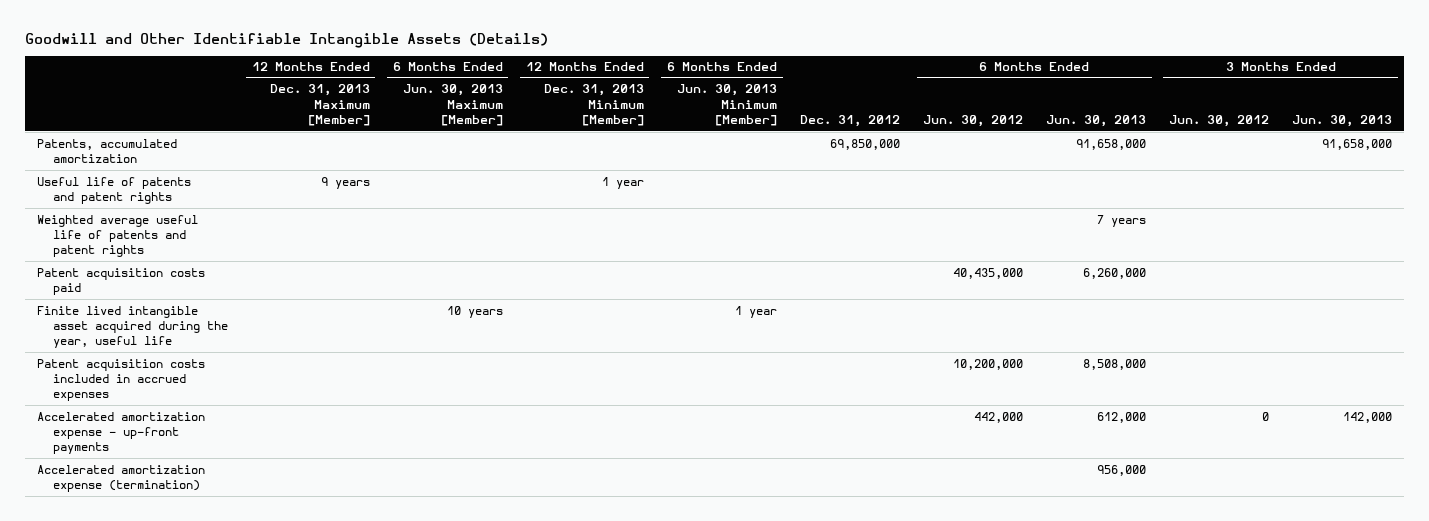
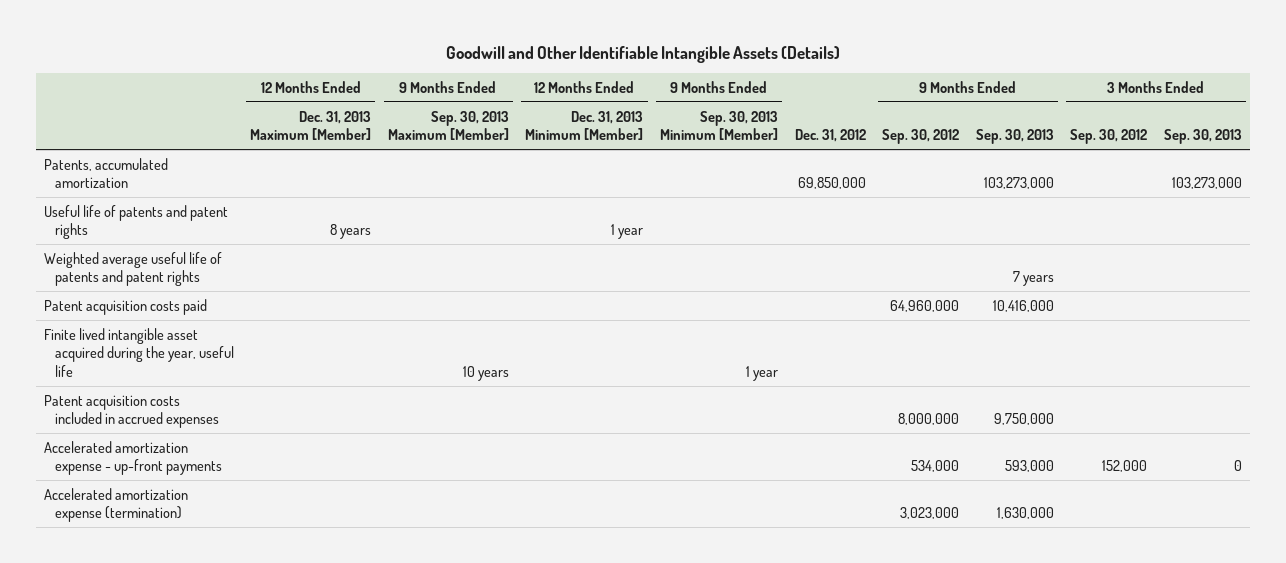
- | 12 Months Ended Dec. 31, 2013 Maximum [Member] | 6 Months Ended Jun. 30, 2013 Maximum [Member] | 12 Months Ended Dec. 31, 2013 Minimum [Member] | 6 Months Ended Jun. 30, 2013 Minimum [Member] | Dec. 31, 2012 | 6 Months Ended Jun. 30, 2012 | 6 Months Ended Jun. 30, 2013 | 3 Months Ended Jun. 30, 2012 | 3 Months Ended Jun. 30, 2013
+ | 12 Months Ended Dec. 31, 2013 Maximum [Member] | 9 Months Ended Sep. 30, 2013 Maximum [Member] | 12 Months Ended Dec. 31, 2013 Minimum [Member] | 9 Months Ended Sep. 30, 2013 Minimum [Member] | Dec. 31, 2012 | 9 Months Ended Sep. 30, 2012 | 9 Months Ended Sep. 30, 2013 | 3 Months Ended Sep. 30, 2012 | 3 Months Ended Sep. 30, 2013
- Useful life of patents and patent rights | 9 years | | 1 year | | | | | |
+ Useful life of patents and patent rights | 8 years | | 1 year | | | | | |

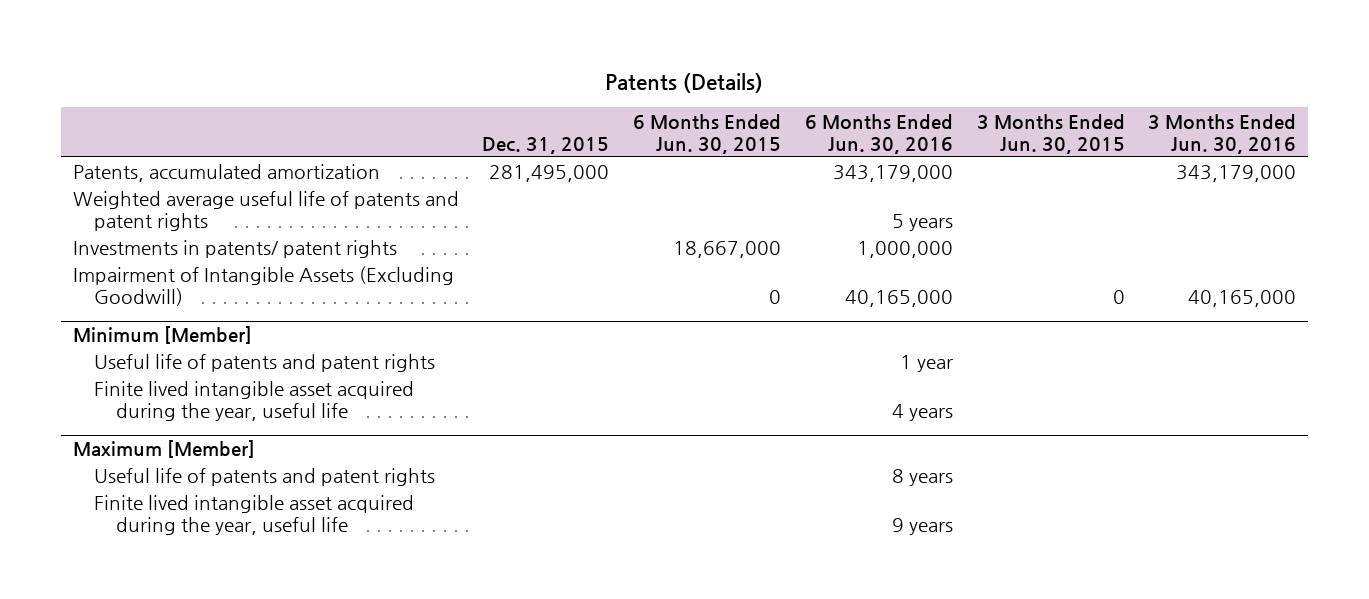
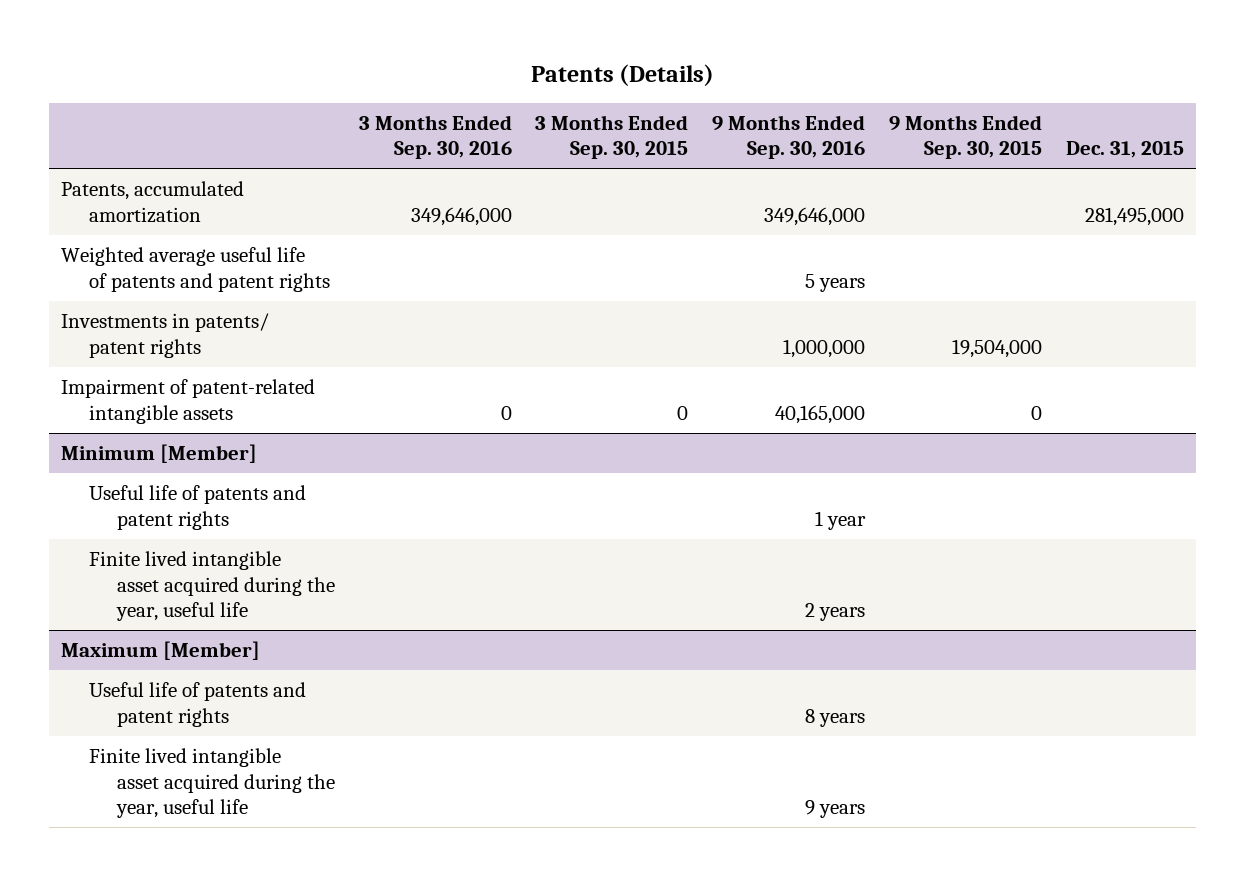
- | Dec. 31, 2015 | 6 Months Ended Jun. 30, 2015 | 6 Months Ended Jun. 30, 2016 | 3 Months Ended Jun. 30, 2015 | 3 Months Ended Jun. 30, 2016
+ | 3 Months Ended Sep. 30, 2016 | 3 Months Ended Sep. 30, 2015 | 9 Months Ended Sep. 30, 2016 | 9 Months Ended Sep. 30, 2015 | Dec. 31, 2015
- Impairment of Intangible Assets (Excluding Goodwill) | | 0 | 40,165,000 | 0 | 40,165,000
+ Impairment of patent-related intangible assets | 0 | 0 | 40,165,000 | 0 |

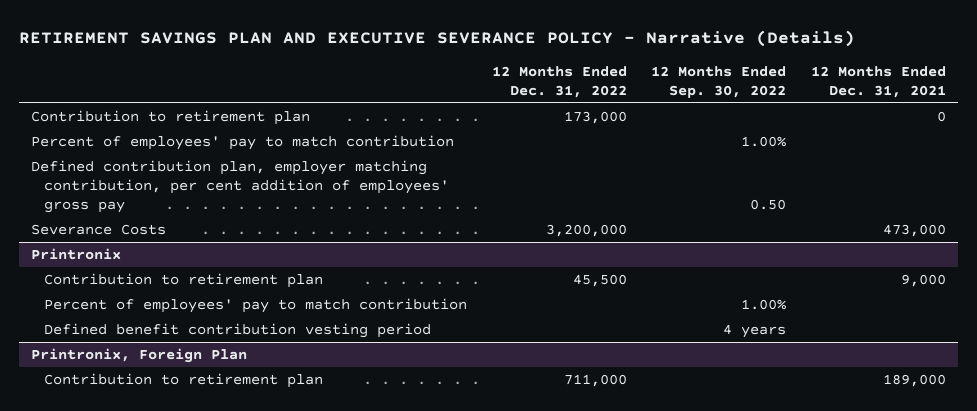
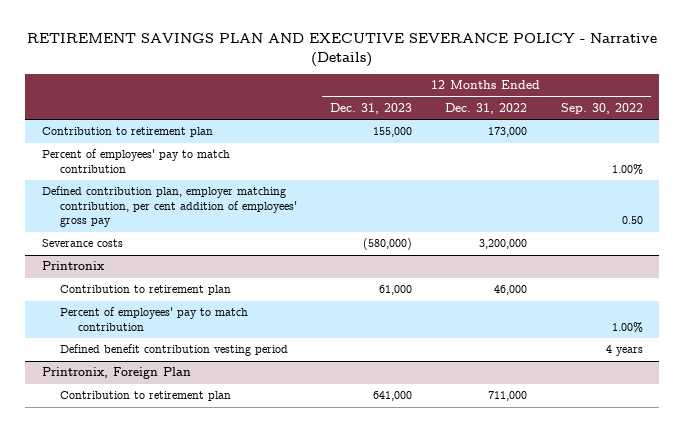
- | 12 Months Ended Dec. 31, 2022 | 12 Months Ended Sep. 30, 2022 | 12 Months Ended Dec. 31, 2021
+ | 12 Months Ended Dec. 31, 2023 | 12 Months Ended Dec. 31, 2022 | 12 Months Ended Sep. 30, 2022
- Severance Costs | 3,200,000 | | 473,000
+ Severance costs | (580,000) | 3,200,000 |
@ Printronix
- Contribution to retirement plan | 45,500 | | 9,000
+ Contribution to retirement plan | 61,000 | 46,000 |

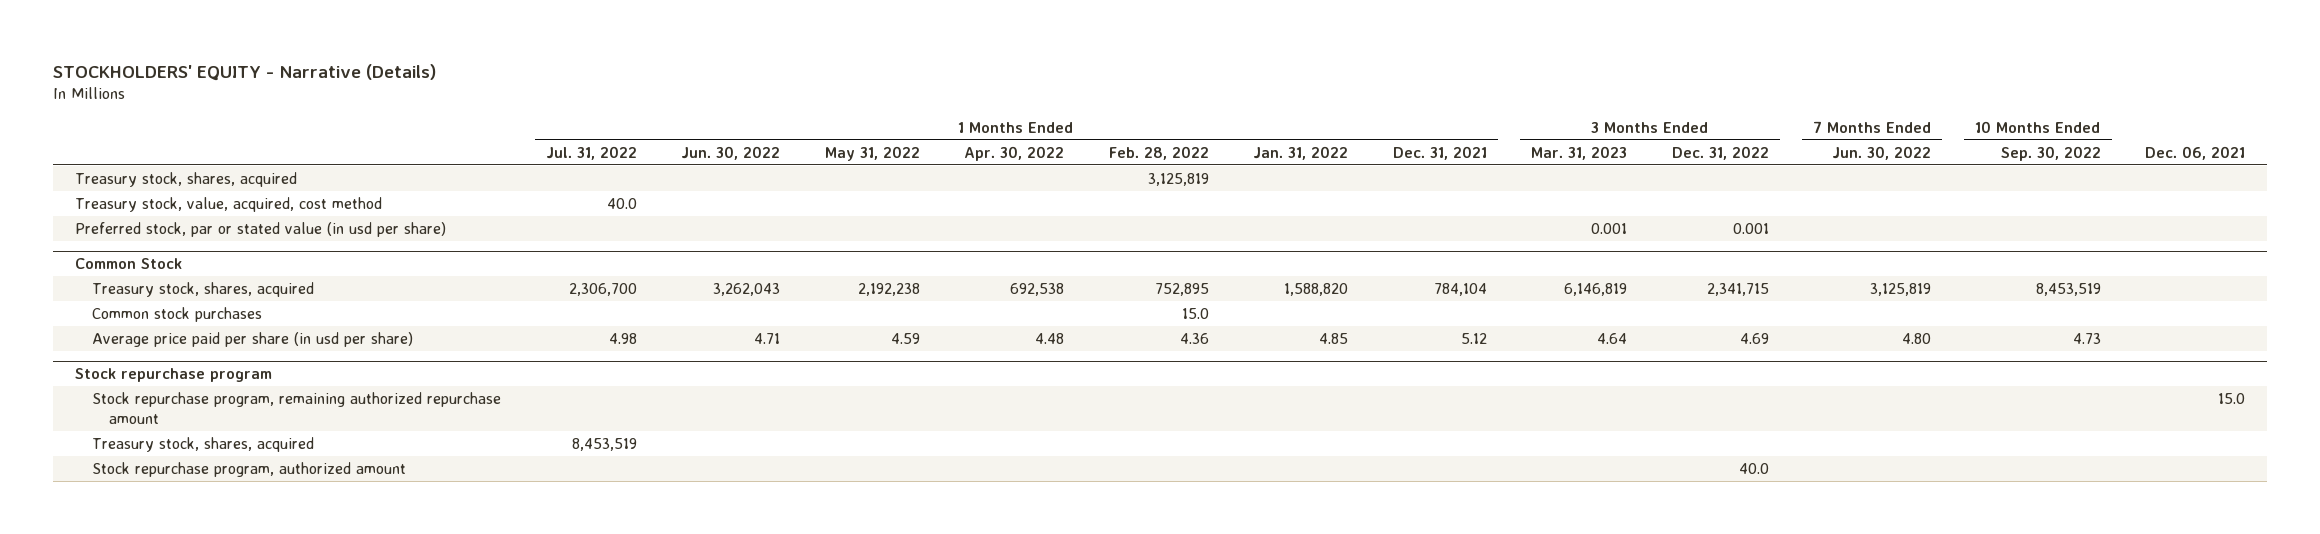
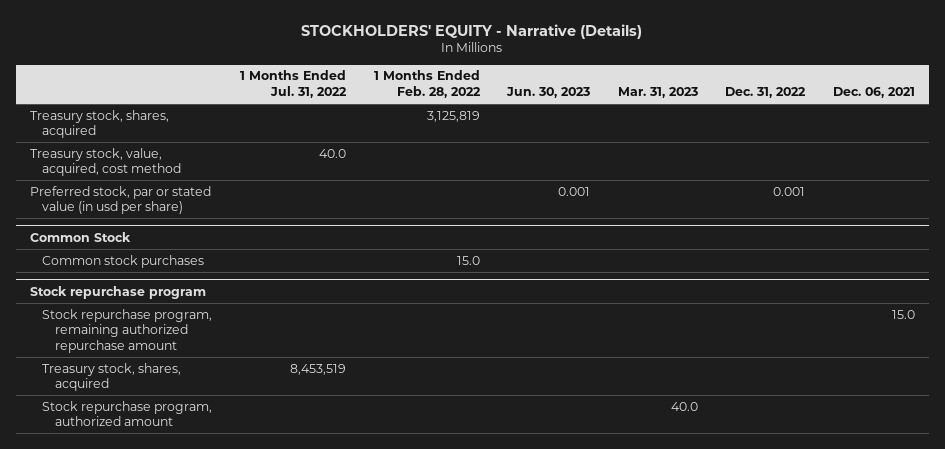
- | 1 Months Ended Jul. 31, 2022 | 1 Months Ended Jun. 30, 2022 | 1 Months Ended May 31, 2022 | 1 Months Ended Apr. 30, 2022 | 1 Months Ended Feb. 28, 2022 | 1 Months Ended Jan. 31, 2022 | 1 Months Ended Dec. 31, 2021 | 3 Months Ended Mar. 31, 2023 | 3 Months Ended Dec. 31, 2022 | 7 Months Ended Jun. 30, 2022 | 10 Months Ended Sep. 30, 2022 | Dec. 06, 2021
+ | 1 Months Ended Jul. 31, 2022 | 1 Months Ended Feb. 28, 2022 | Jun. 30, 2023 | Mar. 31, 2023 | Dec. 31, 2022 | Dec. 06, 2021
@ Common Stock
- Treasury stock, shares, acquired | 2,306,700 | 3,262,043 | 2,192,238 | 692,538 | 752,895 | 1,588,820 | 784,104 | 6,146,819 | 2,341,715 | 3,125,819 | 8,453,519 |
- Average price paid per share (in usd per share) | 4.98 | 4.71 | 4.59 | 4.48 | 4.36 | 4.85 | 5.12 | 4.64 | 4.69 | 4.80 | 4.73 |

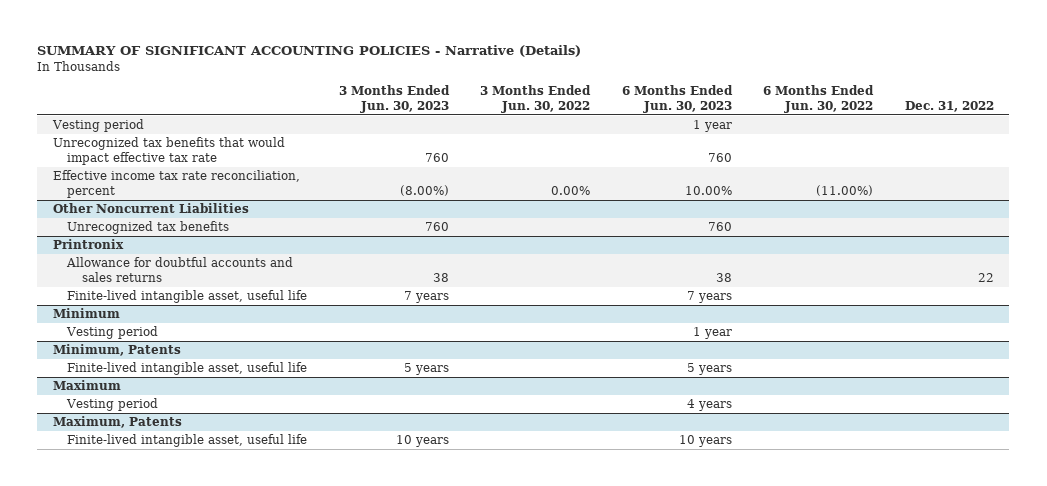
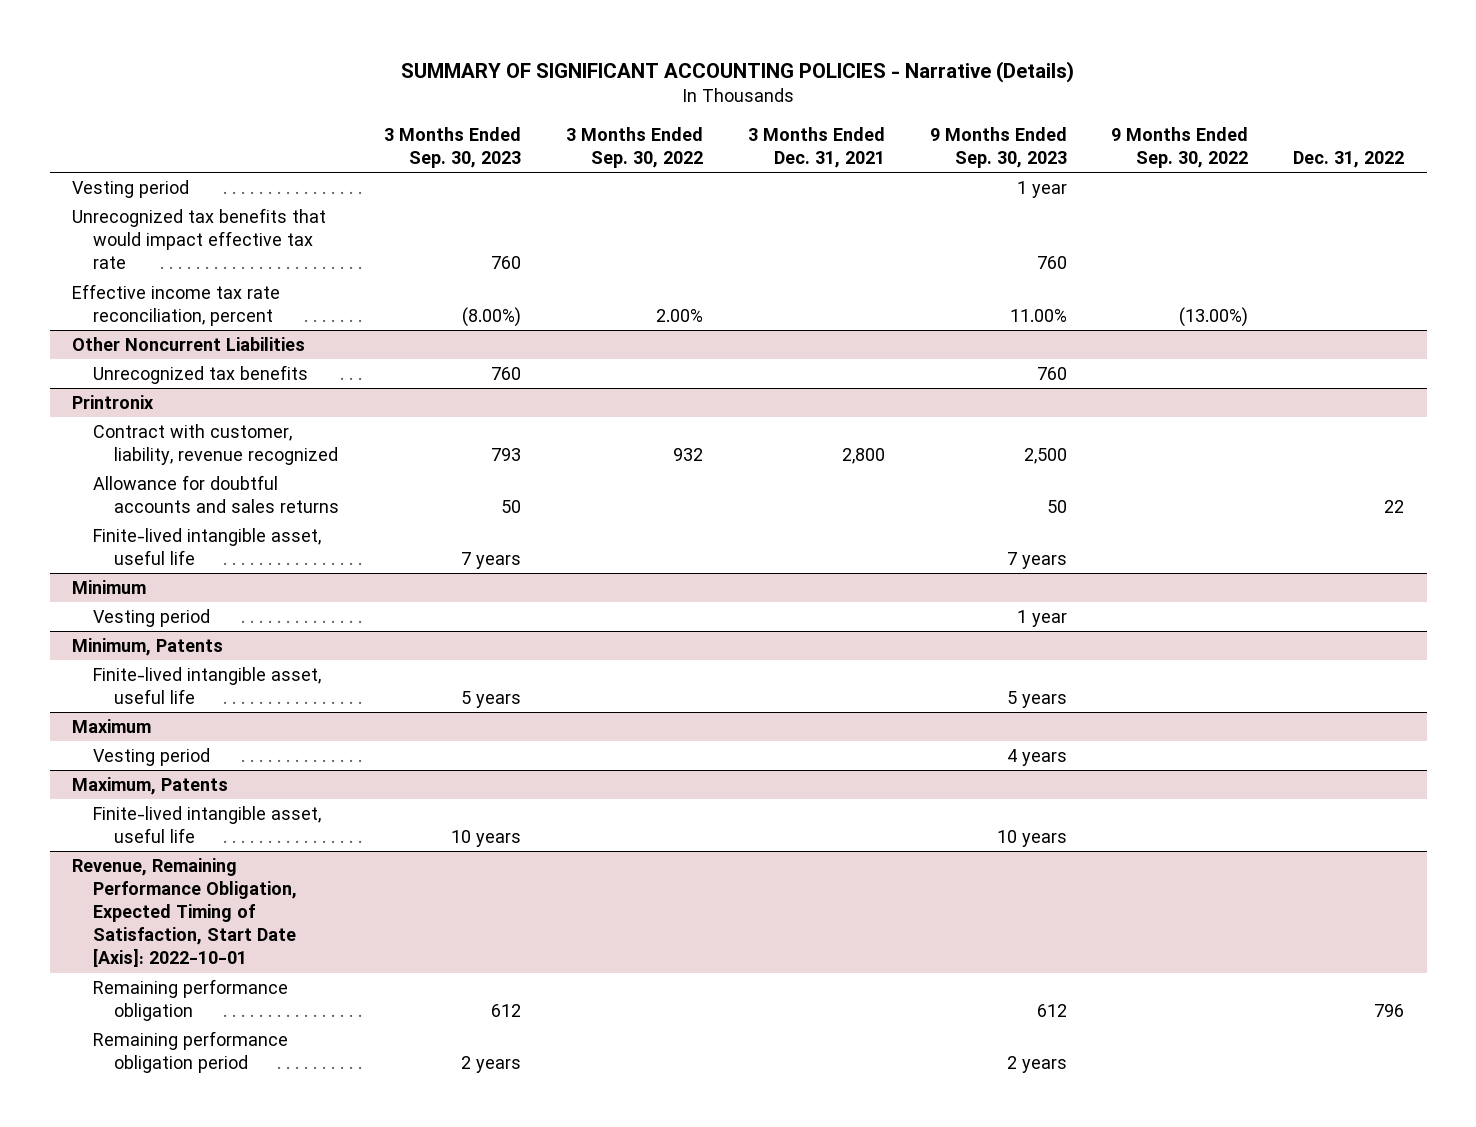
- | 3 Months Ended Jun. 30, 2023 | 3 Months Ended Jun. 30, 2022 | 6 Months Ended Jun. 30, 2023 | 6 Months Ended Jun. 30, 2022 | Dec. 31, 2022
+ | 3 Months Ended Sep. 30, 2023 | 3 Months Ended Sep. 30, 2022 | 3 Months Ended Dec. 31, 2021 | 9 Months Ended Sep. 30, 2023 | 9 Months Ended Sep. 30, 2022 | Dec. 31, 2022
@ Printronix
+ Contract with customer, liability, revenue recognized | 793 | 932 | 2,800 | 2,500 | |
+ Revenue, Remaining Performance Obligation, Expected Timing of Satisfaction, Start Date [Axis]: 2022-10-01
+ Remaining performance obligation | 612 | | | 612 | | 796
+ Remaining performance obligation period | 2 years | | | 2 years | |

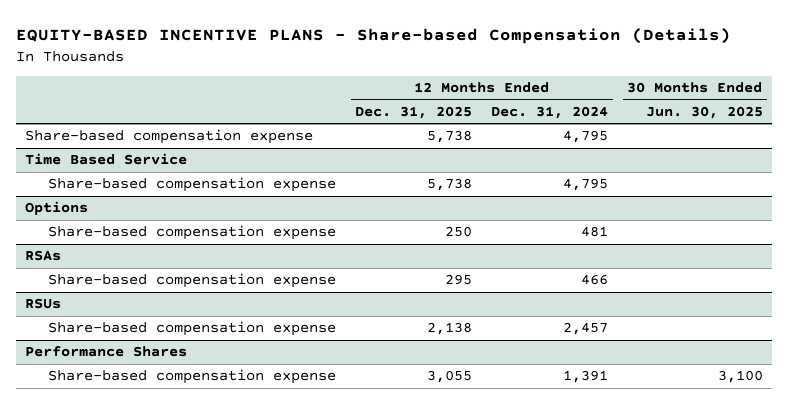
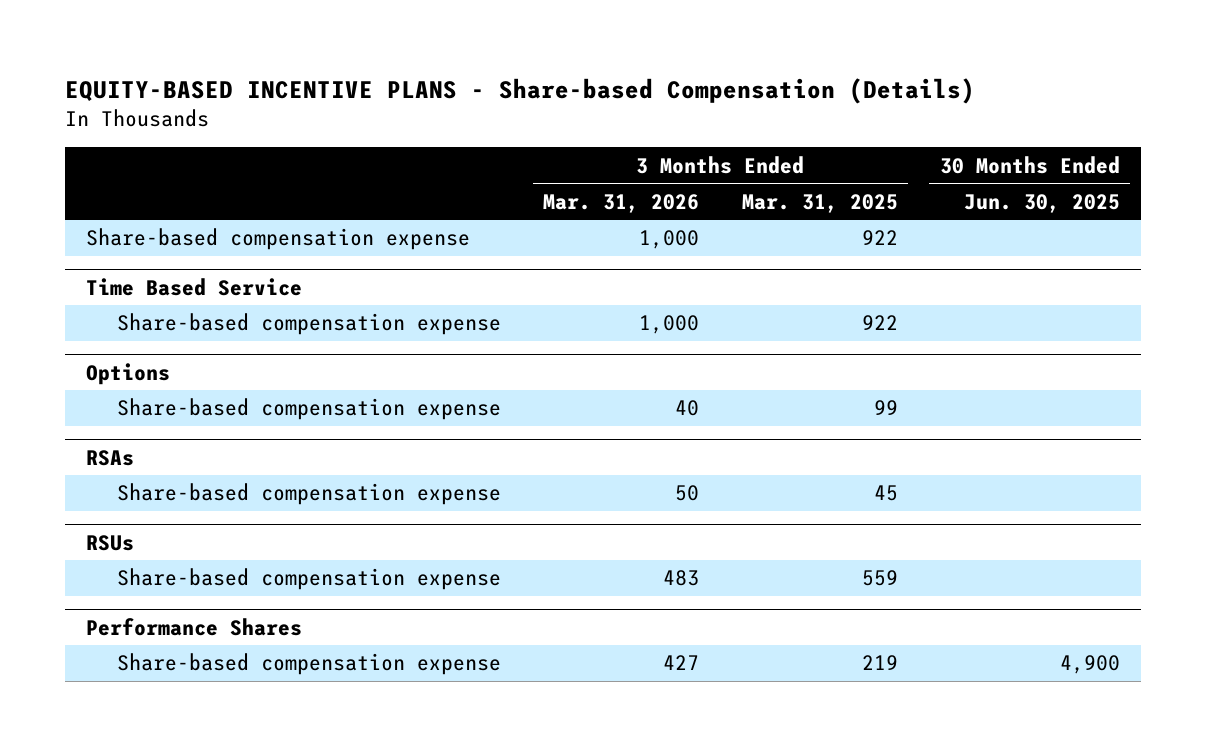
- | 12 Months Ended Dec. 31, 2025 | 12 Months Ended Dec. 31, 2024 | 30 Months Ended Jun. 30, 2025
+ | 3 Months Ended Mar. 31, 2026 | 3 Months Ended Mar. 31, 2025 | 30 Months Ended Jun. 30, 2025
@ Performance Shares
- Share-based compensation expense | 3,055 | 1,391 | 3,100
+ Share-based compensation expense | 427 | 219 | 4,900

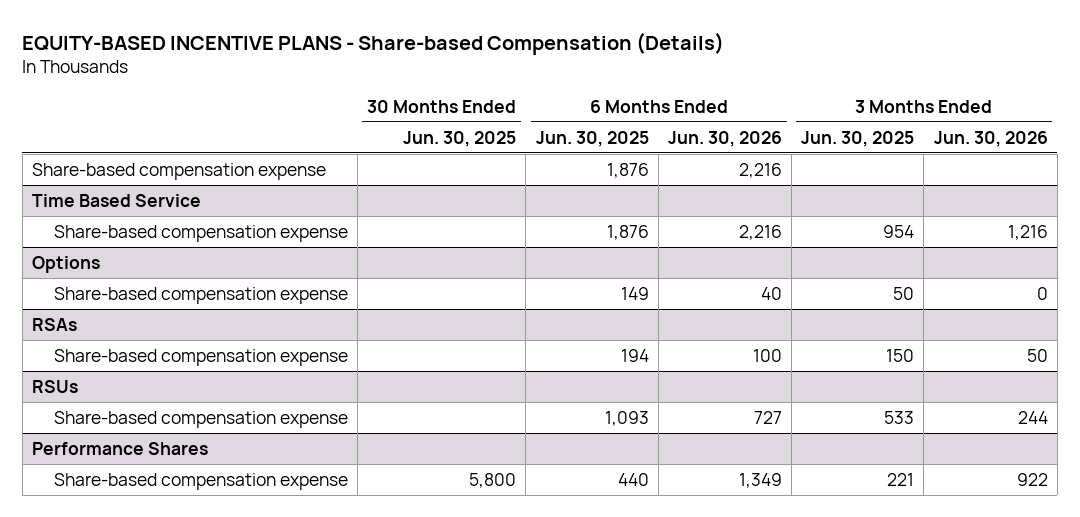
- | 3 Months Ended Mar. 31, 2026 | 3 Months Ended Mar. 31, 2025 | 30 Months Ended Jun. 30, 2025
+ | 30 Months Ended Jun. 30, 2025 | 6 Months Ended Jun. 30, 2025 | 6 Months Ended Jun. 30, 2026 | 3 Months Ended Jun. 30, 2025 | 3 Months Ended Jun. 30, 2026
@ Performance Shares
- Share-based compensation expense | 427 | 219 | 4,900
+ Share-based compensation expense | 5,800 | 440 | 1,349 | 221 | 922

